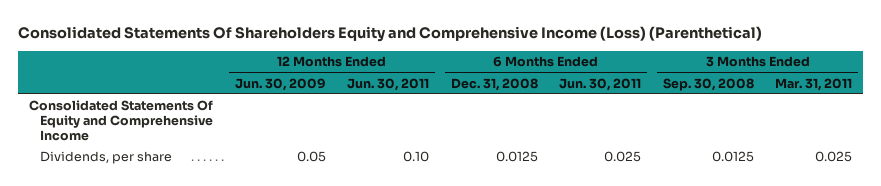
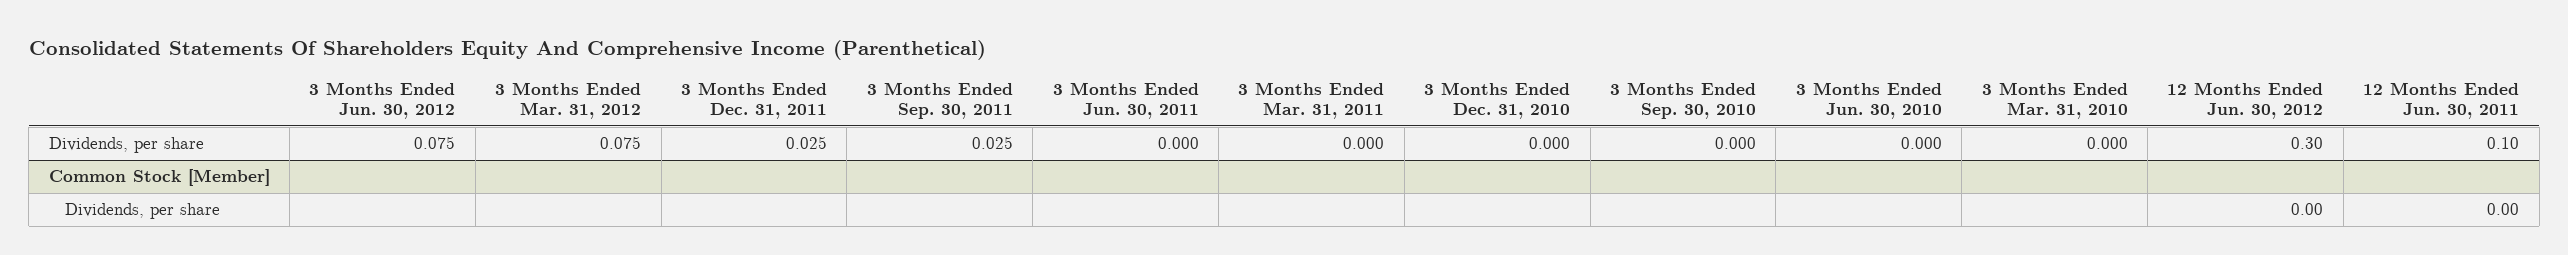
- Consolidated Statements Of Shareholders Equity and Comprehensive Income (Loss) (Parenthetical)
+ Consolidated Statements Of Shareholders Equity And Comprehensive Income (Parenthetical)
- | 12 Months Ended Jun. 30, 2009 | 12 Months Ended Jun. 30, 2011 | 6 Months Ended Dec. 31, 2008 | 6 Months Ended Jun. 30, 2011 | 3 Months Ended Sep. 30, 2008 | 3 Months Ended Mar. 31, 2011
+ | 3 Months Ended Jun. 30, 2012 | 3 Months Ended Mar. 31, 2012 | 3 Months Ended Dec. 31, 2011 | 3 Months Ended Sep. 30, 2011 | 3 Months Ended Jun. 30, 2011 | 3 Months Ended Mar. 31, 2011 | 3 Months Ended Dec. 31, 2010 | 3 Months Ended Sep. 30, 2010 | 3 Months Ended Jun. 30, 2010 | 3 Months Ended Mar. 31, 2010 | 12 Months Ended Jun. 30, 2012 | 12 Months Ended Jun. 30, 2011
- Consolidated Statements Of Equity and Comprehensive Income
- Dividends, per share | 0.05 | 0.10 | 0.0125 | 0.025 | 0.0125 | 0.025
+ Dividends, per share | 0.075 | 0.075 | 0.025 | 0.025 | 0.000 | 0.000 | 0.000 | 0.000 | 0.000 | 0.000 | 0.30 | 0.10
+ Common Stock [Member]
+ Dividends, per share | | | | | | | | | | | 0.00 | 0.00

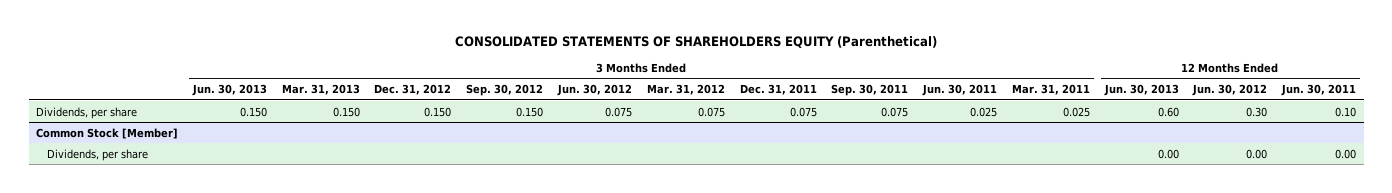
- Consolidated Statements Of Shareholders Equity And Comprehensive Income (Parenthetical)
+ CONSOLIDATED STATEMENTS OF SHAREHOLDERS EQUITY (Parenthetical)
- | 3 Months Ended Jun. 30, 2012 | 3 Months Ended Mar. 31, 2012 | 3 Months Ended Dec. 31, 2011 | 3 Months Ended Sep. 30, 2011 | 3 Months Ended Jun. 30, 2011 | 3 Months Ended Mar. 31, 2011 | 3 Months Ended Dec. 31, 2010 | 3 Months Ended Sep. 30, 2010 | 3 Months Ended Jun. 30, 2010 | 3 Months Ended Mar. 31, 2010 | 12 Months Ended Jun. 30, 2012 | 12 Months Ended Jun. 30, 2011
+ | 3 Months Ended Jun. 30, 2013 | 3 Months Ended Mar. 31, 2013 | 3 Months Ended Dec. 31, 2012 | 3 Months Ended Sep. 30, 2012 | 3 Months Ended Jun. 30, 2012 | 3 Months Ended Mar. 31, 2012 | 3 Months Ended Dec. 31, 2011 | 3 Months Ended Sep. 30, 2011 | 3 Months Ended Jun. 30, 2011 | 3 Months Ended Mar. 31, 2011 | 12 Months Ended Jun. 30, 2013 | 12 Months Ended Jun. 30, 2012 | 12 Months Ended Jun. 30, 2011
- Dividends, per share | 0.075 | 0.075 | 0.025 | 0.025 | 0.000 | 0.000 | 0.000 | 0.000 | 0.000 | 0.000 | 0.30 | 0.10
+ Dividends, per share | 0.150 | 0.150 | 0.150 | 0.150 | 0.075 | 0.075 | 0.075 | 0.075 | 0.025 | 0.025 | 0.60 | 0.30 | 0.10

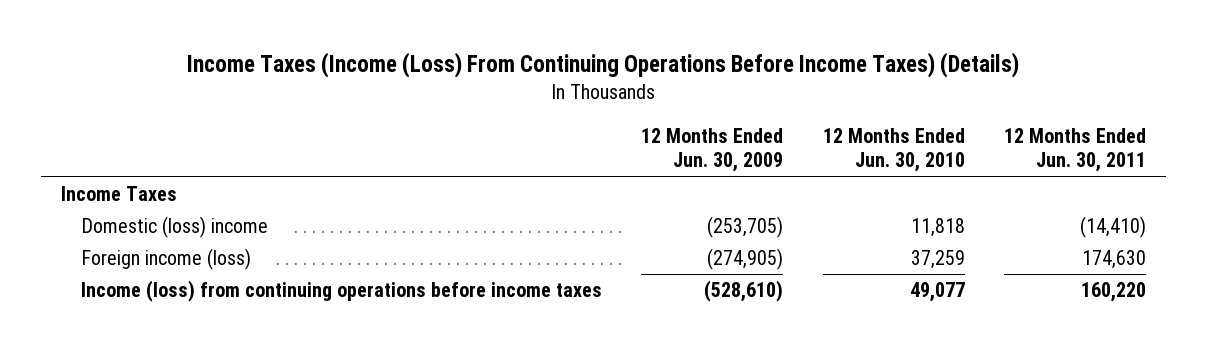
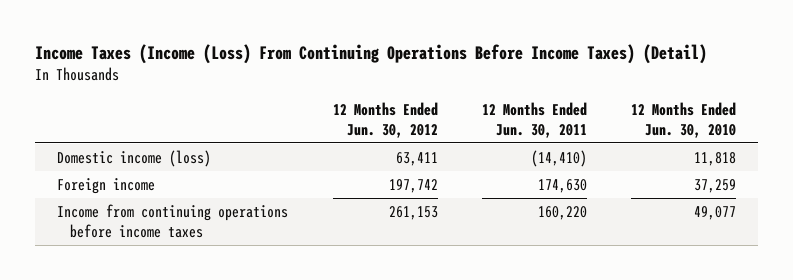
- Income Taxes (Income (Loss) From Continuing Operations Before Income Taxes) (Details)
+ Income Taxes (Income (Loss) From Continuing Operations Before Income Taxes) (Detail)
- | 12 Months Ended Jun. 30, 2009 | 12 Months Ended Jun. 30, 2010 | 12 Months Ended Jun. 30, 2011
+ | 12 Months Ended Jun. 30, 2012 | 12 Months Ended Jun. 30, 2011 | 12 Months Ended Jun. 30, 2010
- Income Taxes
- Domestic (loss) income | (253,705) | 11,818 | (14,410)
- Foreign income (loss) | (274,905) | 37,259 | 174,630
- Income (loss) from continuing operations before income taxes | (528,610) | 49,077 | 160,220
+ Domestic income (loss) | 63,411 | (14,410) | 11,818
+ Foreign income | 197,742 | 174,630 | 37,259
+ Income from continuing operations before income taxes | 261,153 | 160,220 | 49,077

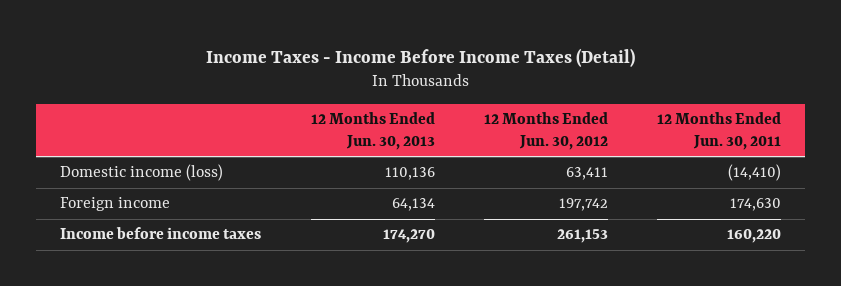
- Income Taxes (Income (Loss) From Continuing Operations Before Income Taxes) (Detail)
+ Income Taxes - Income Before Income Taxes (Detail)
- | 12 Months Ended Jun. 30, 2012 | 12 Months Ended Jun. 30, 2011 | 12 Months Ended Jun. 30, 2010
+ | 12 Months Ended Jun. 30, 2013 | 12 Months Ended Jun. 30, 2012 | 12 Months Ended Jun. 30, 2011
- Income from continuing operations before income taxes | 261,153 | 160,220 | 49,077
+ Income before income taxes | 174,270 | 261,153 | 160,220

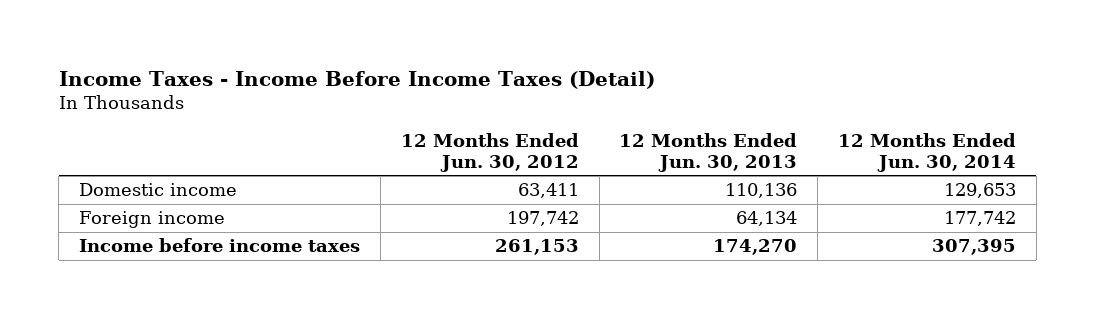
- | 12 Months Ended Jun. 30, 2013 | 12 Months Ended Jun. 30, 2012 | 12 Months Ended Jun. 30, 2011
+ | 12 Months Ended Jun. 30, 2012 | 12 Months Ended Jun. 30, 2013 | 12 Months Ended Jun. 30, 2014
- Domestic income (loss) | 110,136 | 63,411 | (14,410)
+ Domestic income | 63,411 | 110,136 | 129,653

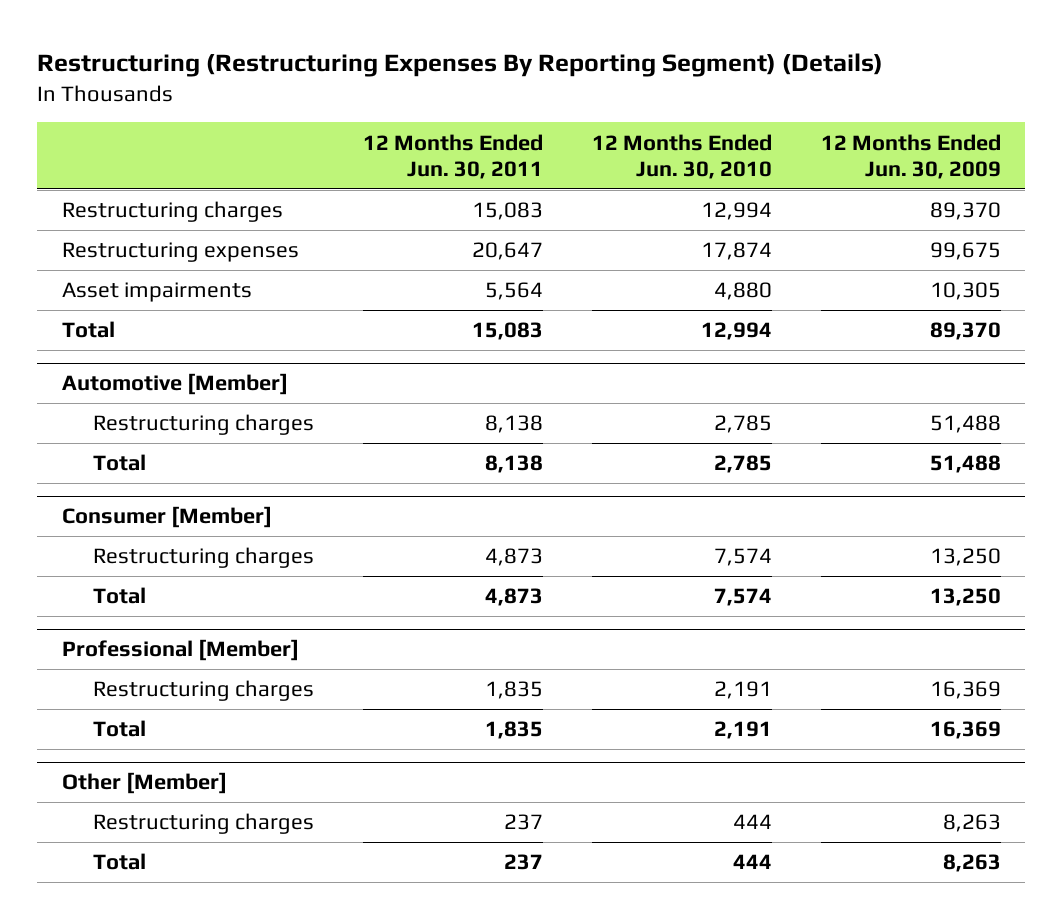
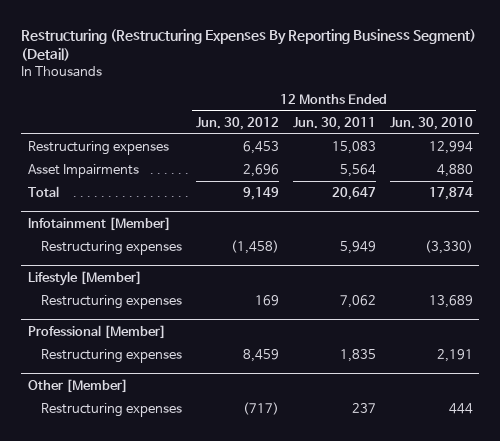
- Restructuring (Restructuring Expenses By Reporting Segment) (Details)
+ Restructuring (Restructuring Expenses By Reporting Business Segment) (Detail)
- | 12 Months Ended Jun. 30, 2011 | 12 Months Ended Jun. 30, 2010 | 12 Months Ended Jun. 30, 2009
+ | 12 Months Ended Jun. 30, 2012 | 12 Months Ended Jun. 30, 2011 | 12 Months Ended Jun. 30, 2010
- Restructuring charges | 15,083 | 12,994 | 89,370
- Restructuring expenses | 20,647 | 17,874 | 99,675
- Asset impairments | 5,564 | 4,880 | 10,305
- Total | 15,083 | 12,994 | 89,370
- Automotive [Member]
- Restructuring charges | 8,138 | 2,785 | 51,488
- Total | 8,138 | 2,785 | 51,488
- Consumer [Member]
- Restructuring charges | 4,873 | 7,574 | 13,250
- Total | 4,873 | 7,574 | 13,250
+ Restructuring expenses | 6,453 | 15,083 | 12,994
+ Asset Impairments | 2,696 | 5,564 | 4,880
+ Total | 9,149 | 20,647 | 17,874
+ Infotainment [Member]
+ Restructuring expenses | (1,458) | 5,949 | (3,330)
+ Lifestyle [Member]
+ Restructuring expenses | 169 | 7,062 | 13,689
@ Professional [Member]
- Restructuring charges | 1,835 | 2,191 | 16,369
- Total | 1,835 | 2,191 | 16,369
+ Restructuring expenses | 8,459 | 1,835 | 2,191
@ Other [Member]
- Restructuring charges | 237 | 444 | 8,263
- Total | 237 | 444 | 8,263
+ Restructuring expenses | (717) | 237 | 444

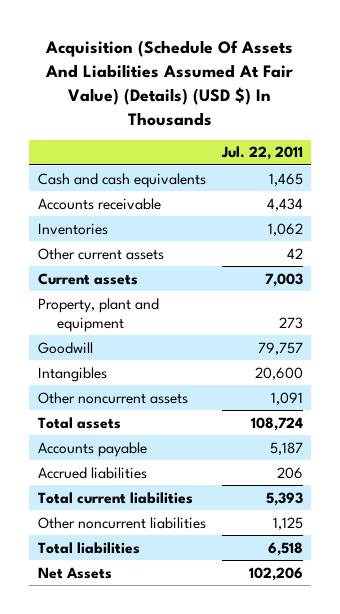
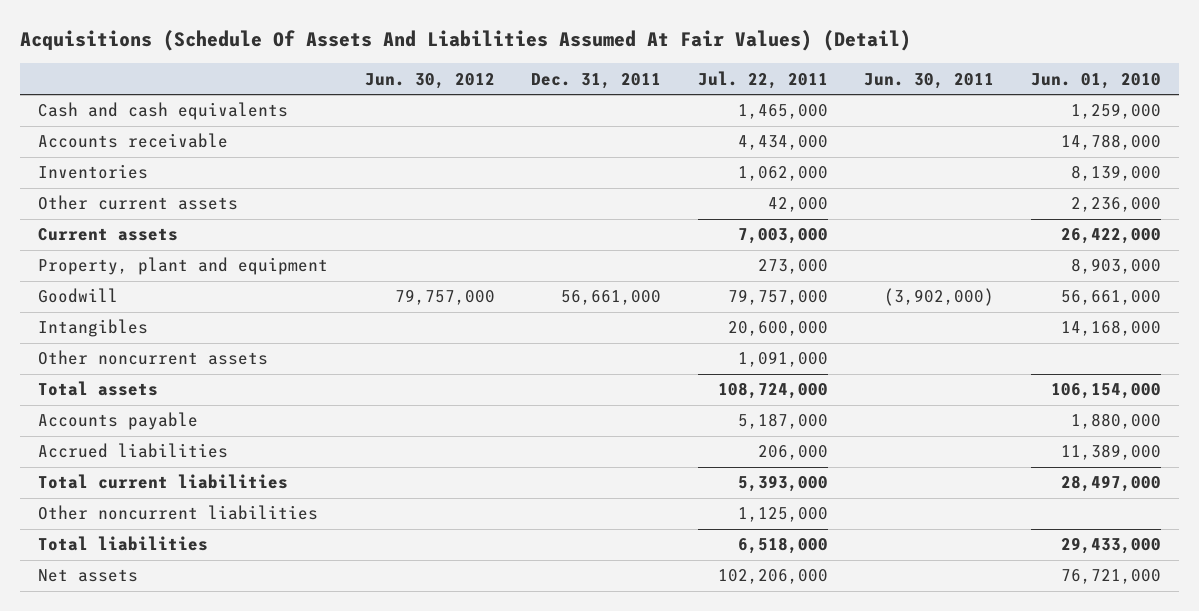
- Acquisition (Schedule Of Assets And Liabilities Assumed At Fair Value) (Details) (USD $) In Thousands
+ Acquisitions (Schedule Of Assets And Liabilities Assumed At Fair Values) (Detail)
- | Jul. 22, 2011
+ | Jun. 30, 2012 | Dec. 31, 2011 | Jul. 22, 2011 | Jun. 30, 2011 | Jun. 01, 2010
- Cash and cash equivalents | 1,465
- Accounts receivable | 4,434
- Inventories | 1,062
- Other current assets | 42
- Current assets | 7,003
- Property, plant and equipment | 273
- Goodwill | 79,757
- Intangibles | 20,600
- Other noncurrent assets | 1,091
- Total assets | 108,724
- Accounts payable | 5,187
- Accrued liabilities | 206
- Total current liabilities | 5,393
- Other noncurrent liabilities | 1,125
- Total liabilities | 6,518
- Net Assets | 102,206
+ Cash and cash equivalents | | | 1,465,000 | | 1,259,000
+ Accounts receivable | | | 4,434,000 | | 14,788,000
+ Inventories | | | 1,062,000 | | 8,139,000
+ Other current assets | | | 42,000 | | 2,236,000
+ Current assets | | | 7,003,000 | | 26,422,000
+ Property, plant and equipment | | | 273,000 | | 8,903,000
+ Goodwill | 79,757,000 | 56,661,000 | 79,757,000 | (3,902,000) | 56,661,000
+ Intangibles | | | 20,600,000 | | 14,168,000
+ Other noncurrent assets | | | 1,091,000 | |
+ Total assets | | | 108,724,000 | | 106,154,000
+ Accounts payable | | | 5,187,000 | | 1,880,000
+ Accrued liabilities | | | 206,000 | | 11,389,000
+ Total current liabilities | | | 5,393,000 | | 28,497,000
+ Other noncurrent liabilities | | | 1,125,000 | |
+ Total liabilities | | | 6,518,000 | | 29,433,000
+ Net assets | | | 102,206,000 | | 76,721,000

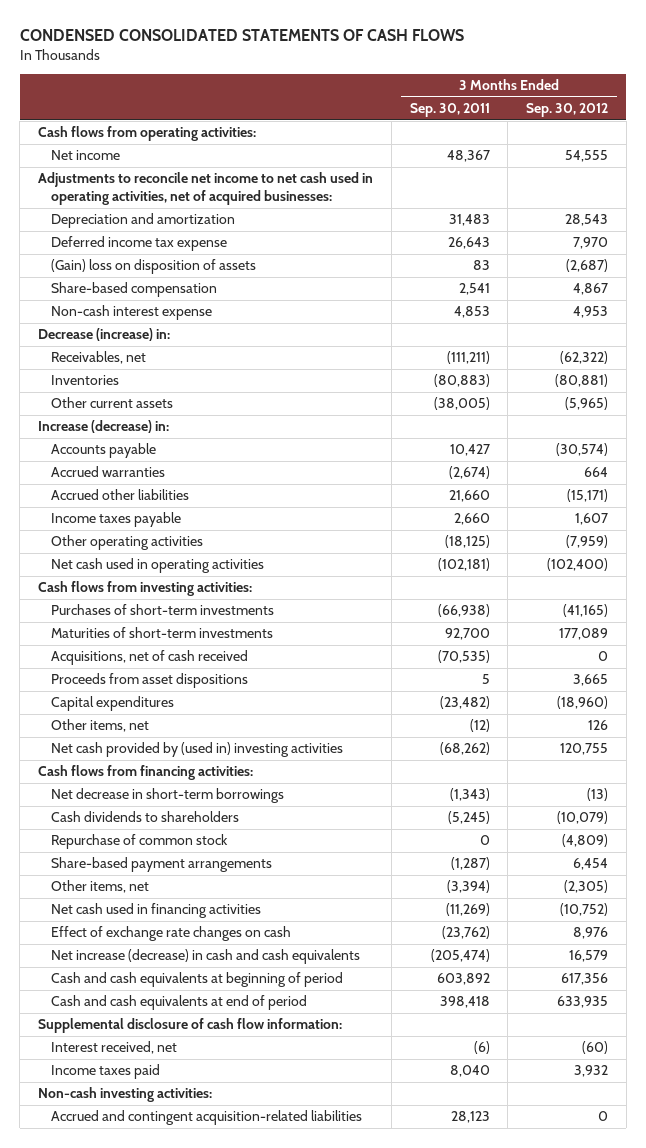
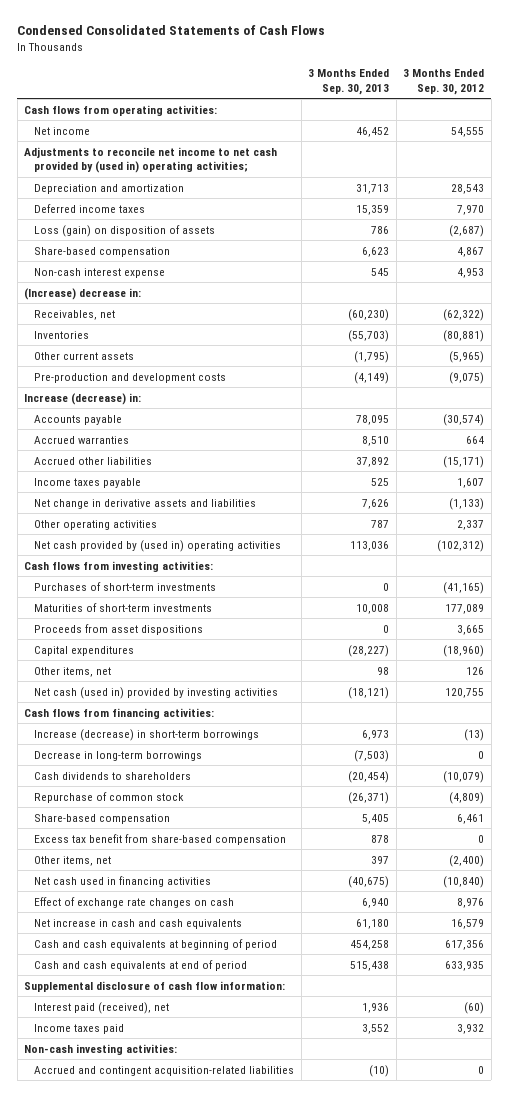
- CONDENSED CONSOLIDATED STATEMENTS OF CASH FLOWS
+ Condensed Consolidated Statements of Cash Flows
- | 3 Months Ended Sep. 30, 2011 | 3 Months Ended Sep. 30, 2012
+ | 3 Months Ended Sep. 30, 2013 | 3 Months Ended Sep. 30, 2012
- Adjustments to reconcile net income to net cash used in operating activities, net of acquired businesses:
+ Adjustments to reconcile net income to net cash provided by (used in) operating activities;
- Deferred income tax expense | 26,643 | 7,970
- (Gain) loss on disposition of assets | 83 | (2,687)
+ Deferred income taxes | 15,359 | 7,970
+ Loss (gain) on disposition of assets | 786 | (2,687)
- Decrease (increase) in:
+ (Increase) decrease in:
+ Pre-production and development costs | (4,149) | (9,075)
- Other operating activities | (18,125) | (7,959)
- Net cash used in operating activities | (102,181) | (102,400)
+ Net change in derivative assets and liabilities | 7,626 | (1,133)
+ Other operating activities | 787 | 2,337
+ Net cash provided by (used in) operating activities | 113,036 | (102,312)
- Acquisitions, net of cash received | (70,535) | 0
- Net cash provided by (used in) investing activities | (68,262) | 120,755
+ Net cash (used in) provided by investing activities | (18,121) | 120,755
- Net decrease in short-term borrowings | (1,343) | (13)
+ Increase (decrease) in short-term borrowings | 6,973 | (13)
+ Decrease in long-term borrowings | (7,503) | 0
- Share-based payment arrangements | (1,287) | 6,454
- Other items, net | (3,394) | (2,305)
- Net cash used in financing activities | (11,269) | (10,752)
+ Share-based compensation | 5,405 | 6,461
+ Excess tax benefit from share-based compensation | 878 | 0
+ Other items, net | 397 | (2,400)
+ Net cash used in financing activities | (40,675) | (10,840)
- Net increase (decrease) in cash and cash equivalents | (205,474) | 16,579
+ Net increase in cash and cash equivalents | 61,180 | 16,579
- Interest received, net | (6) | (60)
+ Interest paid (received), net | 1,936 | (60)

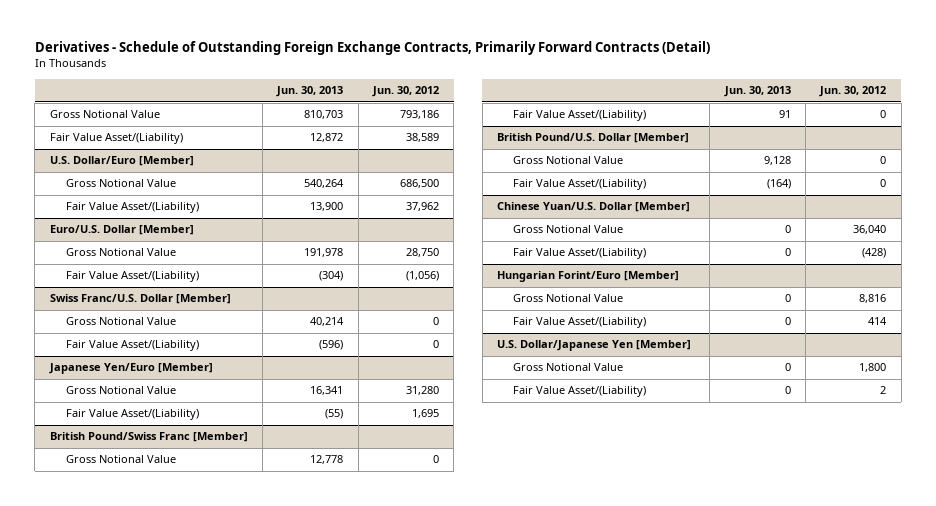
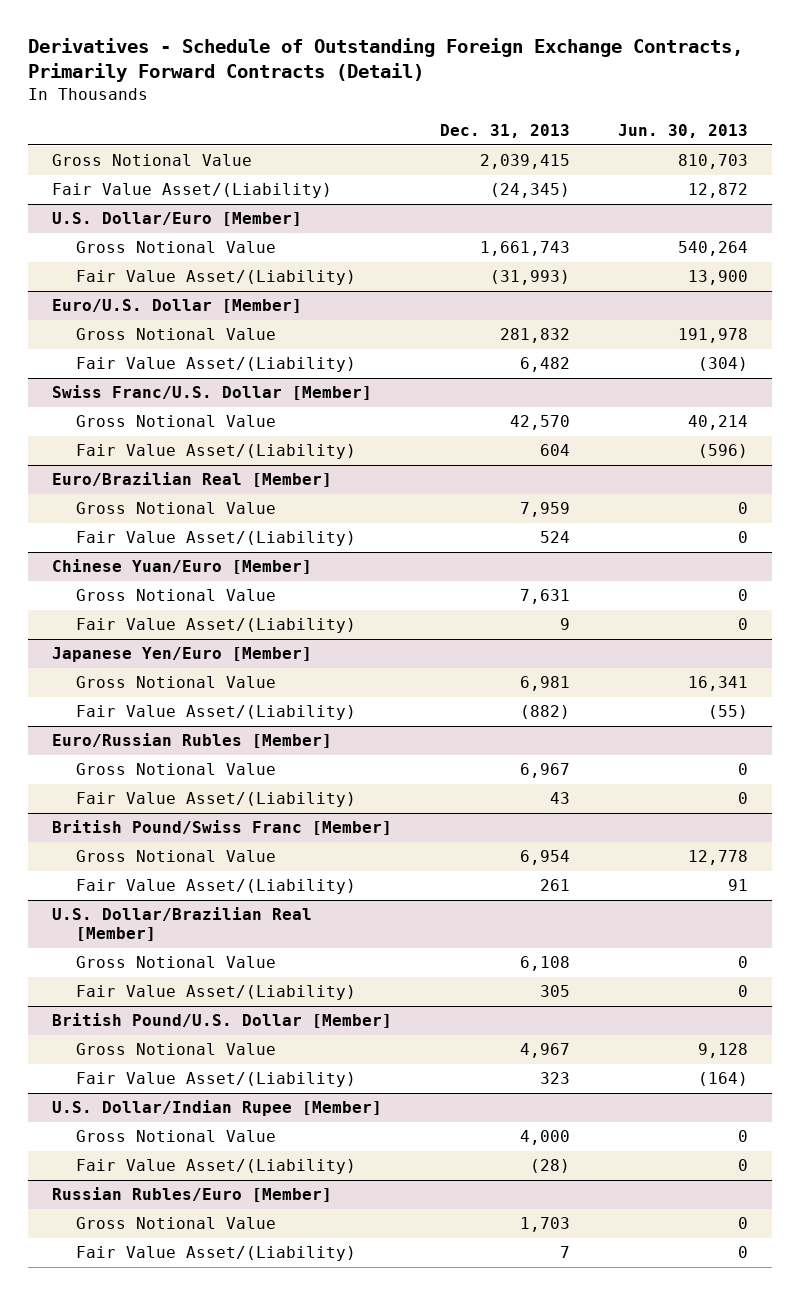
- | Jun. 30, 2013 | Jun. 30, 2012
+ | Dec. 31, 2013 | Jun. 30, 2013
+ Euro/Brazilian Real [Member]
+ Gross Notional Value | 7,959 | 0
+ Fair Value Asset/(Liability) | 524 | 0
+ Chinese Yuan/Euro [Member]
+ Gross Notional Value | 7,631 | 0
+ Fair Value Asset/(Liability) | 9 | 0
+ Euro/Russian Rubles [Member]
+ Gross Notional Value | 6,967 | 0
+ Fair Value Asset/(Liability) | 43 | 0
+ U.S. Dollar/Brazilian Real [Member]
+ Gross Notional Value | 6,108 | 0
+ Fair Value Asset/(Liability) | 305 | 0
- Chinese Yuan/U.S. Dollar [Member]
- Gross Notional Value | 0 | 36,040
- Fair Value Asset/(Liability) | 0 | (428)
- Hungarian Forint/Euro [Member]
+ U.S. Dollar/Indian Rupee [Member]
- U.S. Dollar/Japanese Yen [Member]
+ Russian Rubles/Euro [Member]

